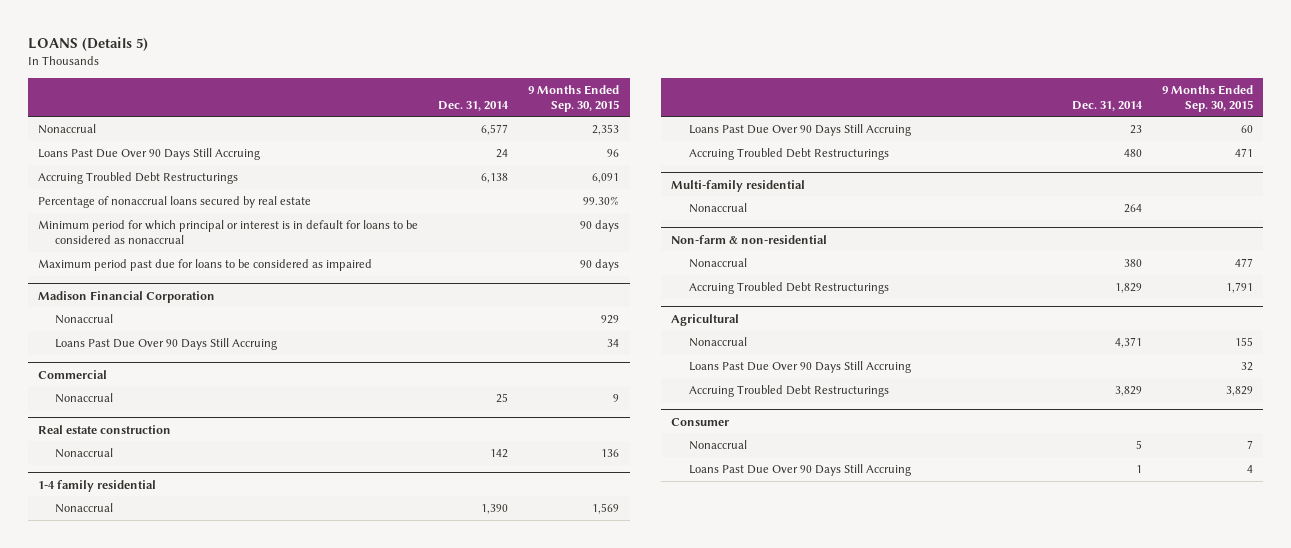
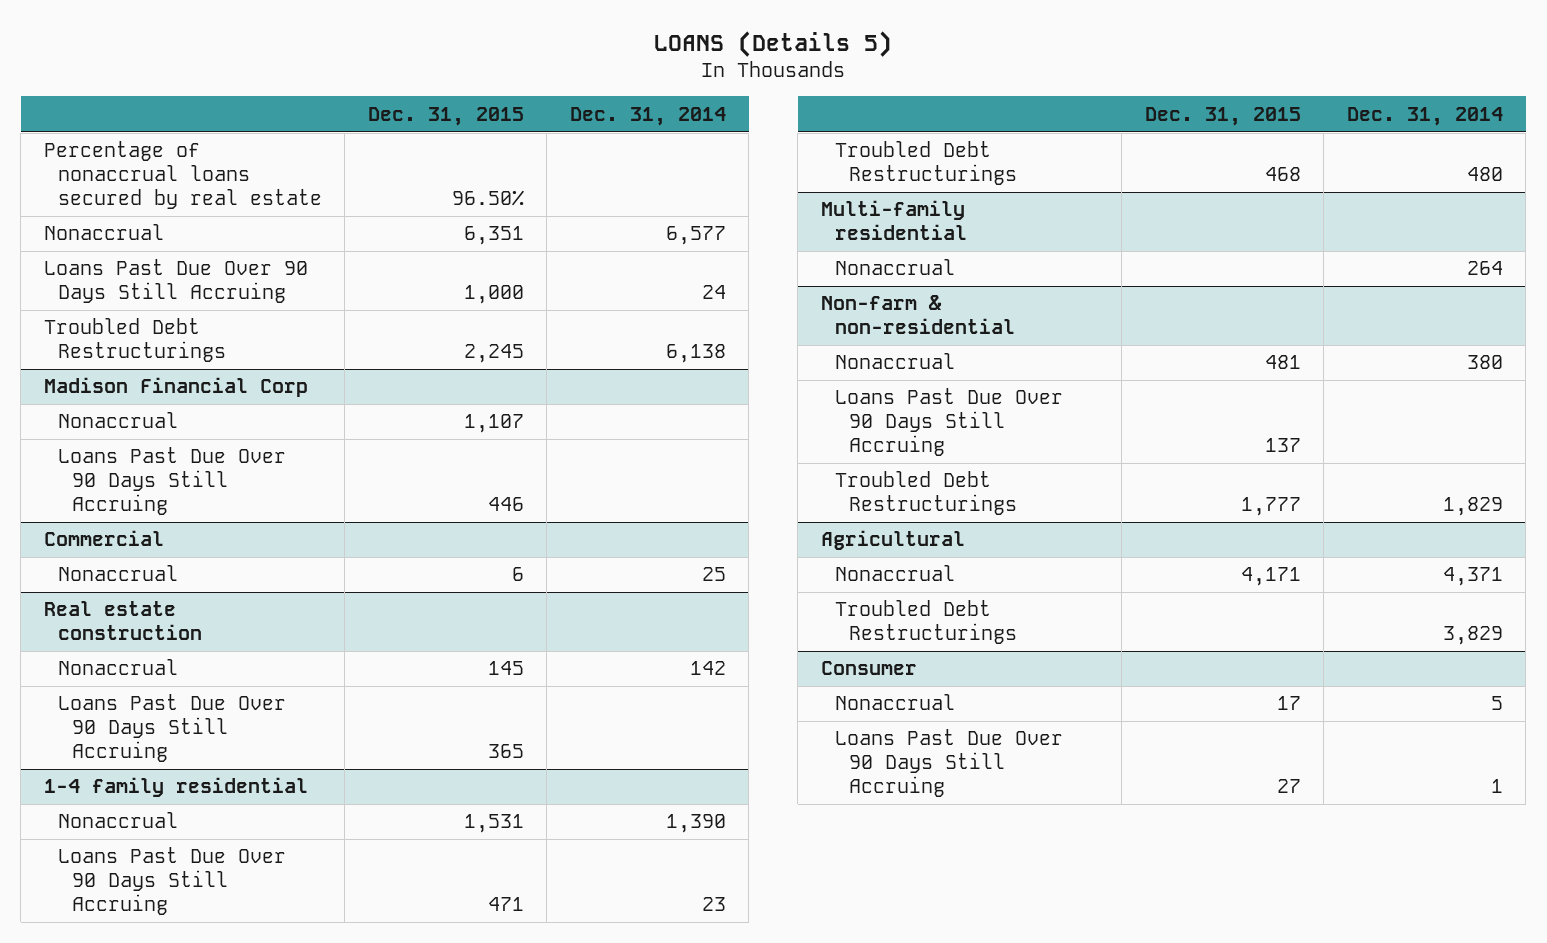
- | Dec. 31, 2014 | 9 Months Ended Sep. 30, 2015
+ | Dec. 31, 2015 | Dec. 31, 2014
moved up: Percentage of nonaccrual loans secured by real estate | 96.50% |
- Accruing Troubled Debt Restructurings | 6,138 | 6,091
- Minimum period for which principal or interest is in default for loans to be considered as nonaccrual | | 90 days
- Maximum period past due for loans to be considered as impaired | | 90 days
- Madison Financial Corporation
+ Troubled Debt Restructurings | 2,245 | 6,138
+ Madison Financial Corp
@ Real estate construction
+ Loans Past Due Over 90 Days Still Accruing | 365 |
@ 1-4 family residential
- Accruing Troubled Debt Restructurings | 480 | 471
+ Troubled Debt Restructurings | 468 | 480
@ Non-farm & non-residential
- Accruing Troubled Debt Restructurings | 1,829 | 1,791
+ Loans Past Due Over 90 Days Still Accruing | 137 |
+ Troubled Debt Restructurings | 1,777 | 1,829
@ Agricultural
- Loans Past Due Over 90 Days Still Accruing | | 32
- Accruing Troubled Debt Restructurings | 3,829 | 3,829
+ Troubled Debt Restructurings | | 3,829

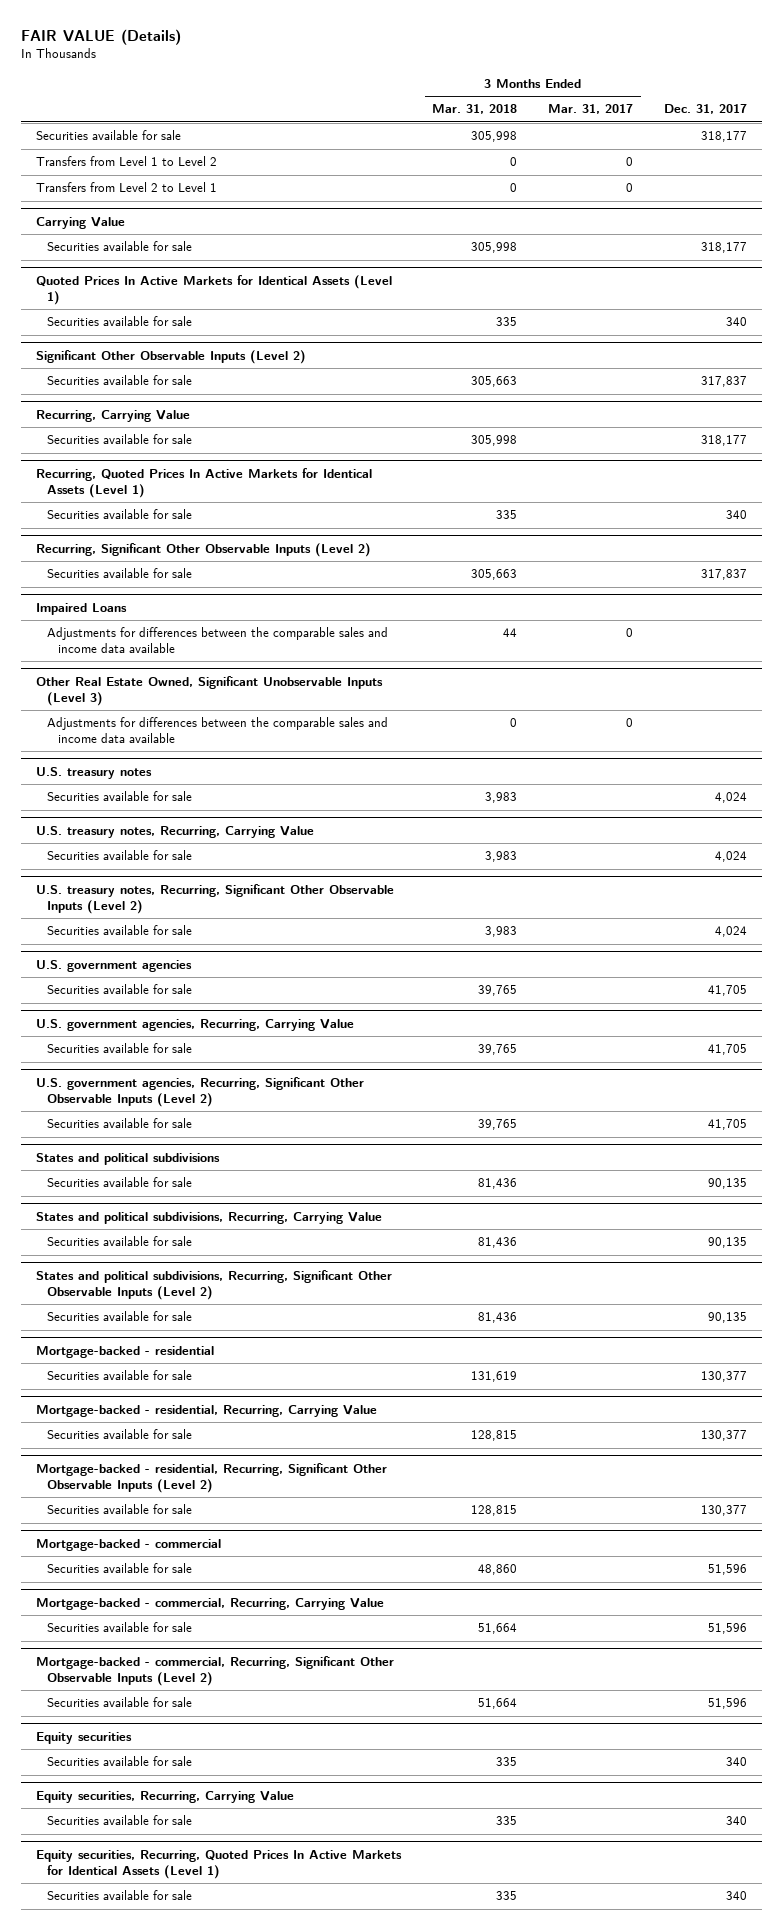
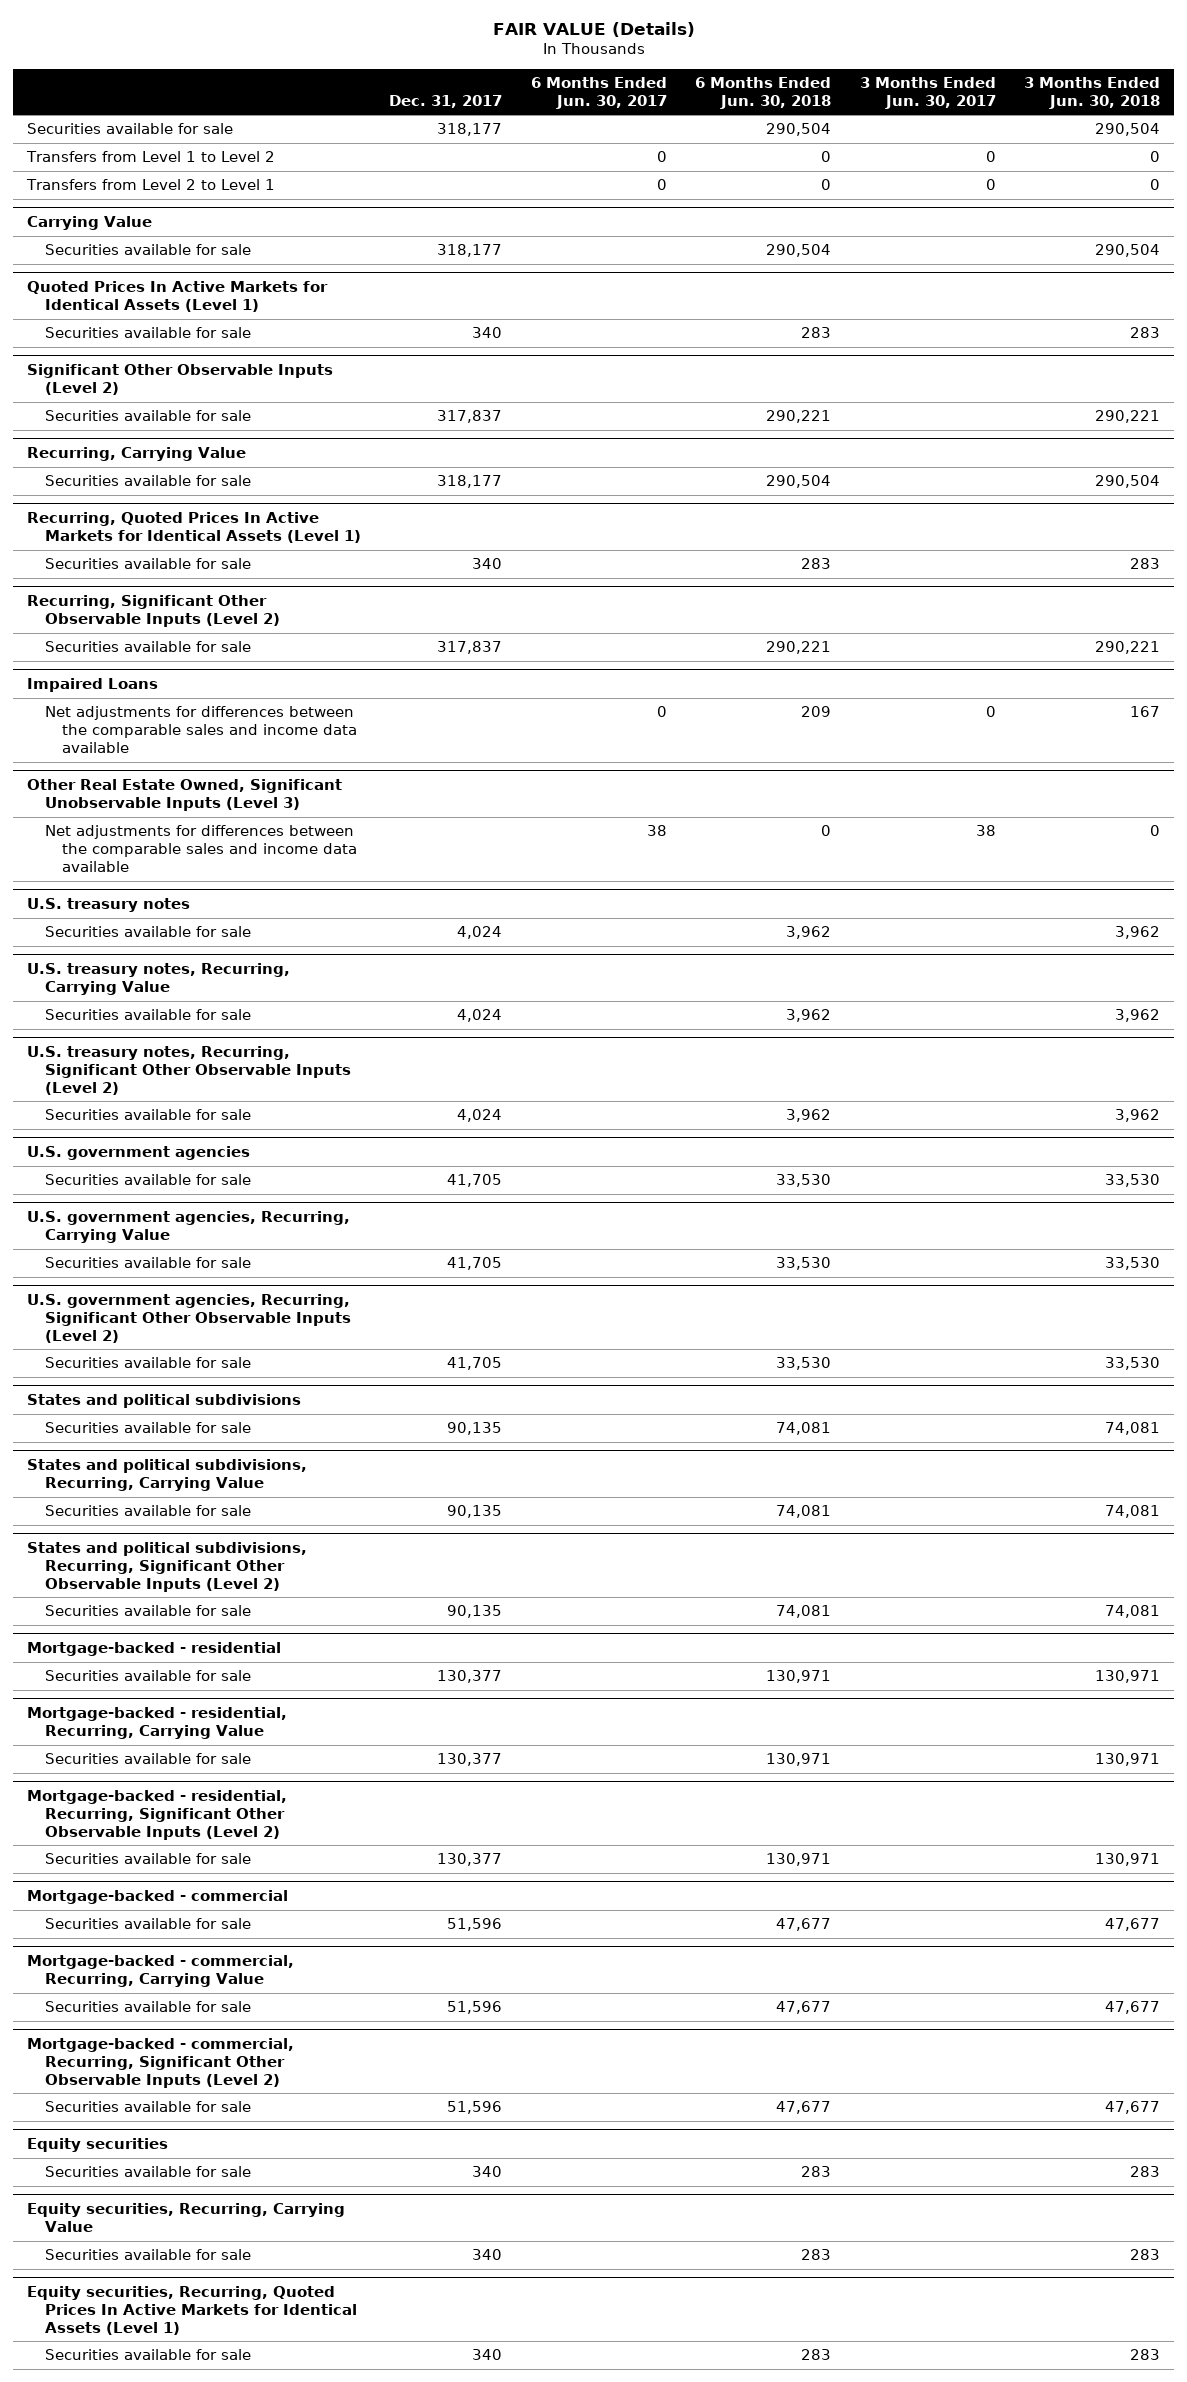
- | 3 Months Ended Mar. 31, 2018 | 3 Months Ended Mar. 31, 2017 | Dec. 31, 2017
+ | Dec. 31, 2017 | 6 Months Ended Jun. 30, 2017 | 6 Months Ended Jun. 30, 2018 | 3 Months Ended Jun. 30, 2017 | 3 Months Ended Jun. 30, 2018
@ Impaired Loans
- Adjustments for differences between the comparable sales and income data available | 44 | 0 |
+ Net adjustments for differences between the comparable sales and income data available | | 0 | 209 | 0 | 167
@ Other Real Estate Owned, Significant Unobservable Inputs (Level 3)
- Adjustments for differences between the comparable sales and income data available | 0 | 0 |
+ Net adjustments for differences between the comparable sales and income data available | | 38 | 0 | 38 | 0

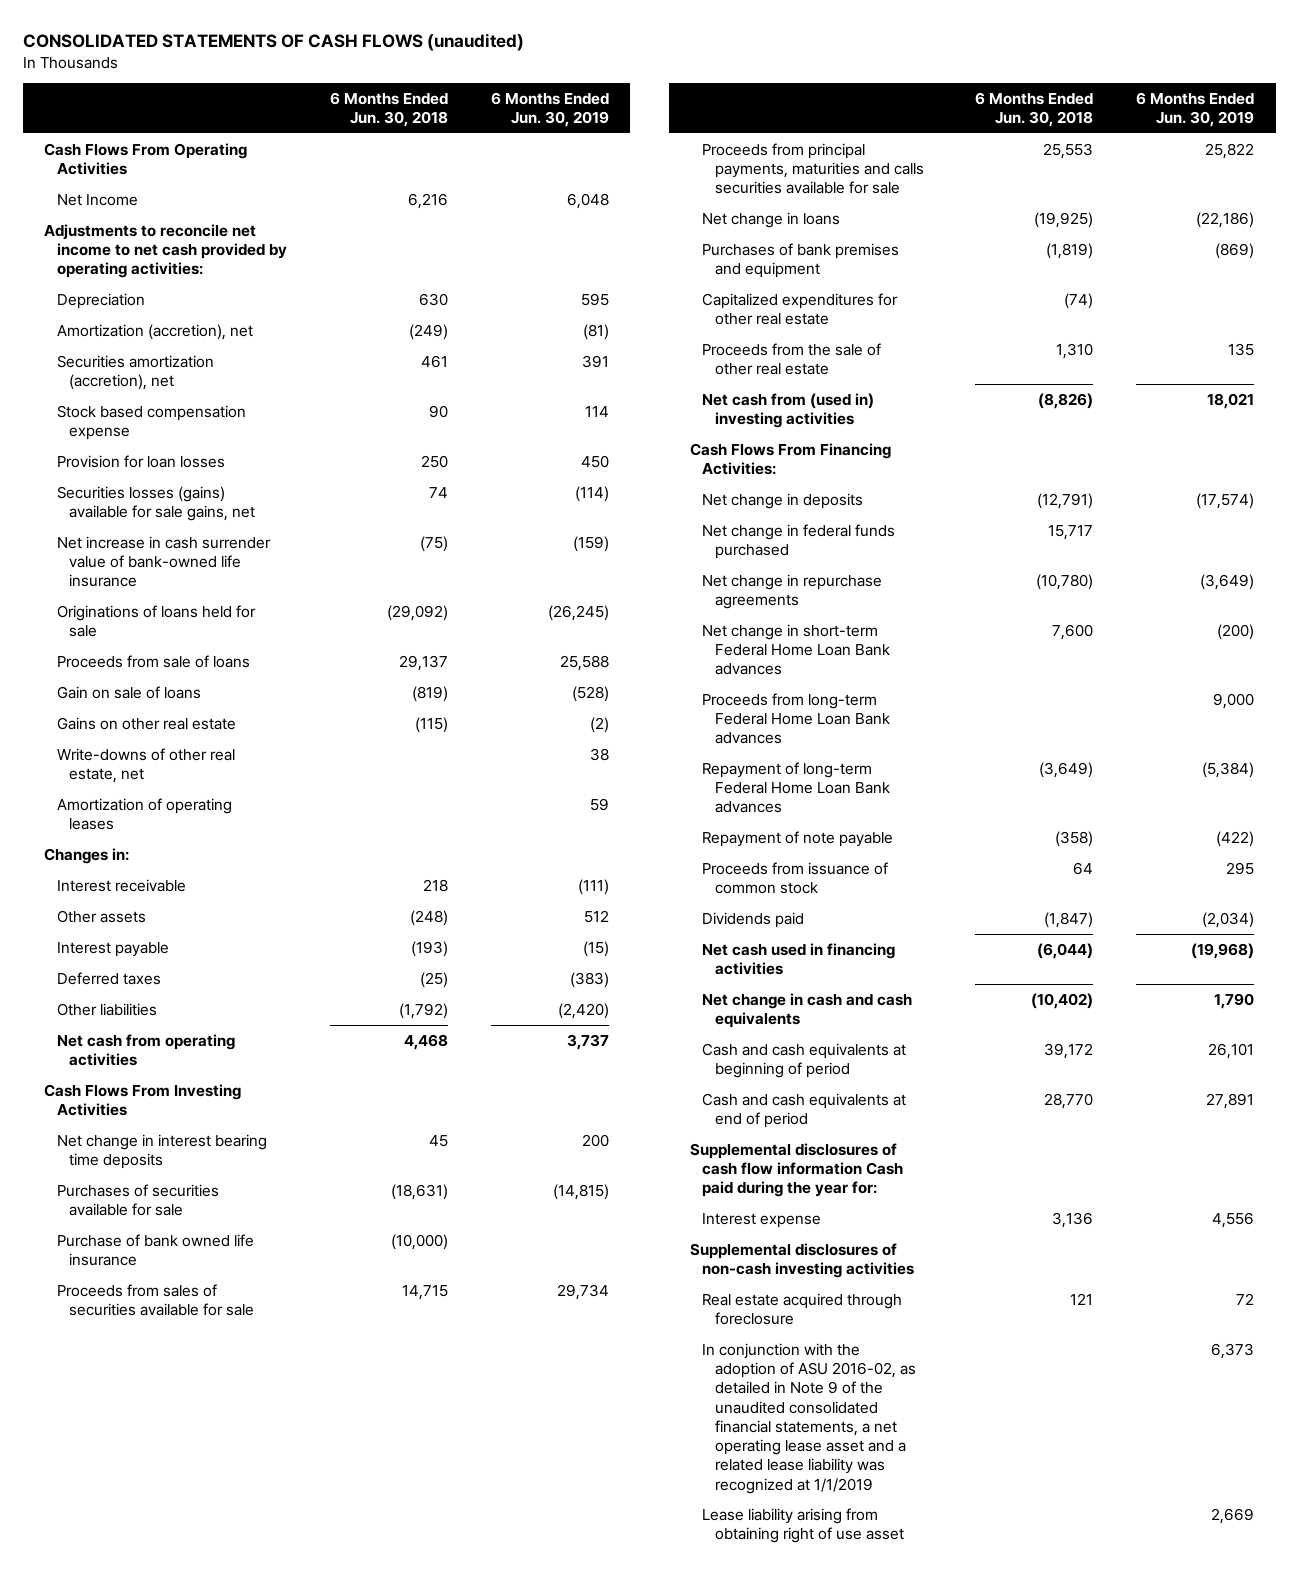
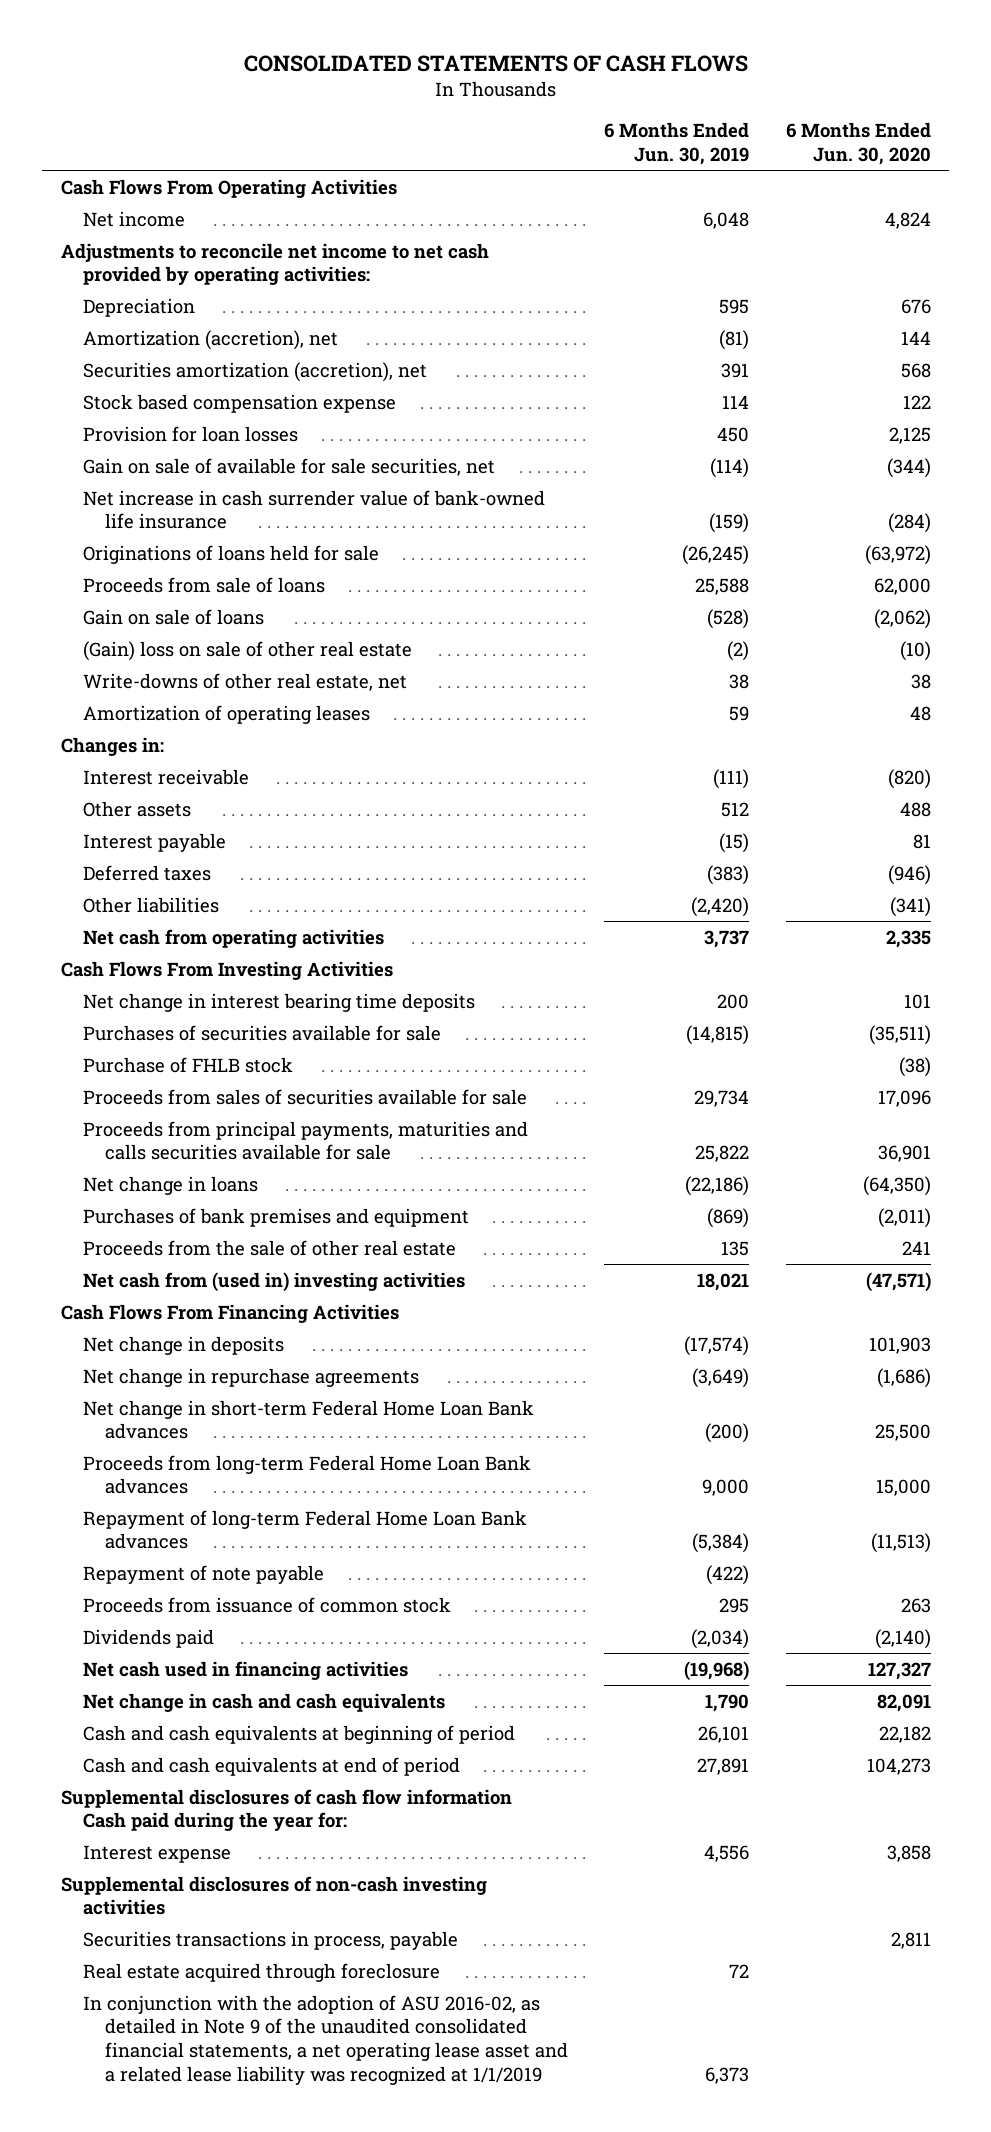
- CONSOLIDATED STATEMENTS OF CASH FLOWS (unaudited)
+ CONSOLIDATED STATEMENTS OF CASH FLOWS
- | 6 Months Ended Jun. 30, 2018 | 6 Months Ended Jun. 30, 2019
+ | 6 Months Ended Jun. 30, 2019 | 6 Months Ended Jun. 30, 2020
- Net Income | 6,216 | 6,048
+ Net income | 6,048 | 4,824
- Securities losses (gains) available for sale gains, net | 74 | (114)
+ Gain on sale of available for sale securities, net | (114) | (344)
- Gains on other real estate | (115) | (2)
+ (Gain) loss on sale of other real estate | (2) | (10)
- Purchase of bank owned life insurance | (10,000) |
+ Purchase of FHLB stock | | (38)
- Capitalized expenditures for other real estate | (74) |
- Cash Flows From Financing Activities:
+ Cash Flows From Financing Activities
- Net change in federal funds purchased | 15,717 |
+ Securities transactions in process, payable | | 2,811
- Lease liability arising from obtaining right of use asset | | 2,669

